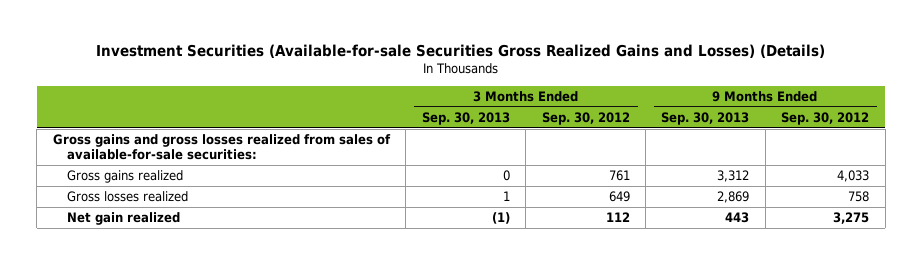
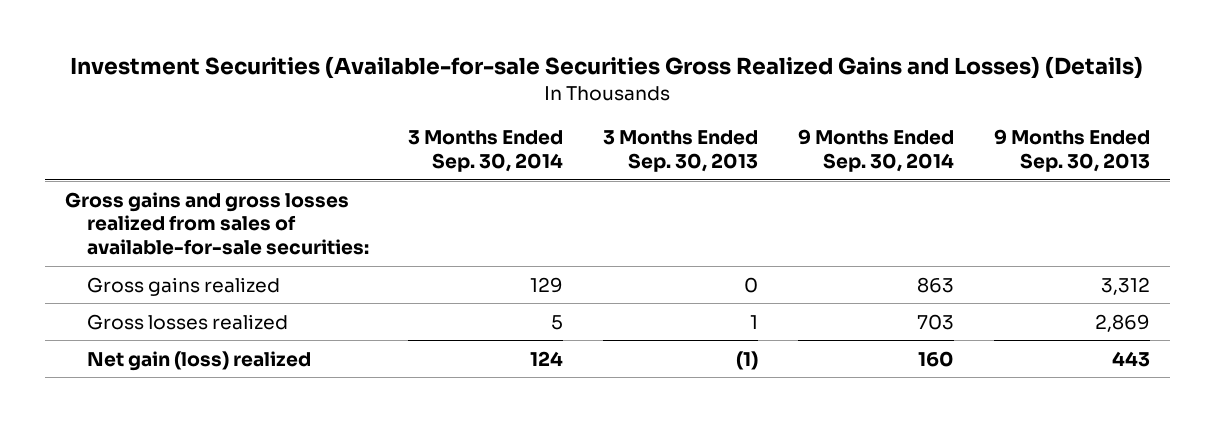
- | 3 Months Ended Sep. 30, 2013 | 3 Months Ended Sep. 30, 2012 | 9 Months Ended Sep. 30, 2013 | 9 Months Ended Sep. 30, 2012
+ | 3 Months Ended Sep. 30, 2014 | 3 Months Ended Sep. 30, 2013 | 9 Months Ended Sep. 30, 2014 | 9 Months Ended Sep. 30, 2013
- Net gain realized | (1) | 112 | 443 | 3,275
+ Net gain (loss) realized | 124 | (1) | 160 | 443

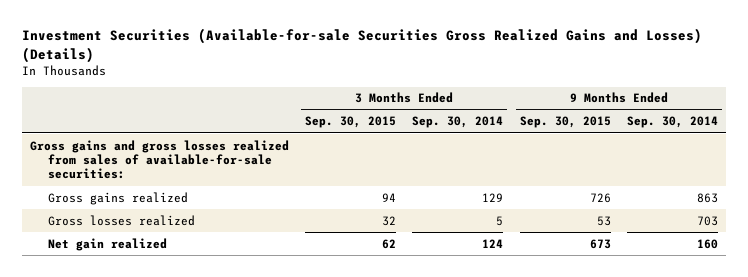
- | 3 Months Ended Sep. 30, 2014 | 3 Months Ended Sep. 30, 2013 | 9 Months Ended Sep. 30, 2014 | 9 Months Ended Sep. 30, 2013
+ | 3 Months Ended Sep. 30, 2015 | 3 Months Ended Sep. 30, 2014 | 9 Months Ended Sep. 30, 2015 | 9 Months Ended Sep. 30, 2014
- Net gain (loss) realized | 124 | (1) | 160 | 443
+ Net gain realized | 62 | 124 | 673 | 160

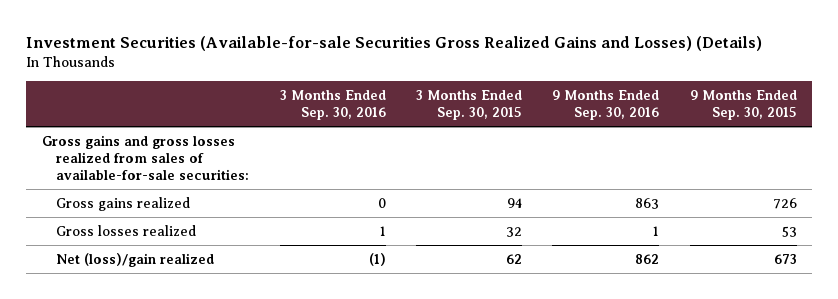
- | 3 Months Ended Sep. 30, 2015 | 3 Months Ended Sep. 30, 2014 | 9 Months Ended Sep. 30, 2015 | 9 Months Ended Sep. 30, 2014
+ | 3 Months Ended Sep. 30, 2016 | 3 Months Ended Sep. 30, 2015 | 9 Months Ended Sep. 30, 2016 | 9 Months Ended Sep. 30, 2015
- Net gain realized | 62 | 124 | 673 | 160
+ Net (loss)/gain realized | (1) | 62 | 862 | 673

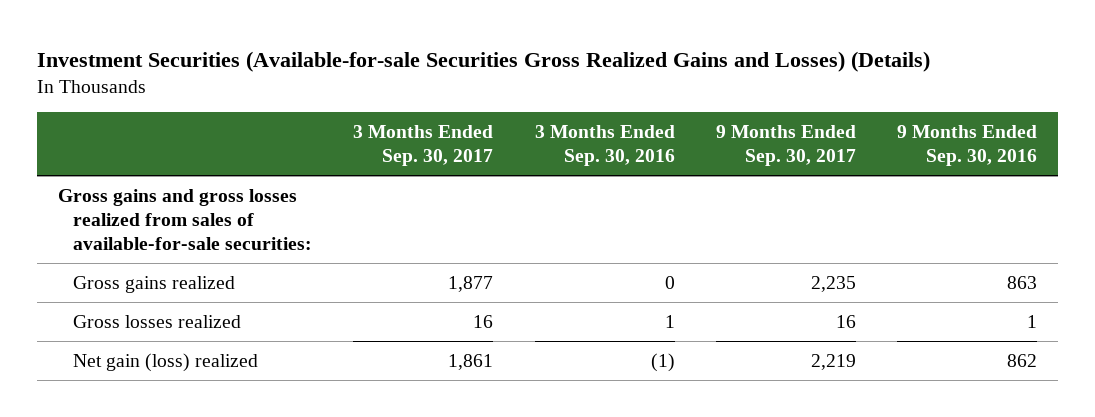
- | 3 Months Ended Sep. 30, 2016 | 3 Months Ended Sep. 30, 2015 | 9 Months Ended Sep. 30, 2016 | 9 Months Ended Sep. 30, 2015
+ | 3 Months Ended Sep. 30, 2017 | 3 Months Ended Sep. 30, 2016 | 9 Months Ended Sep. 30, 2017 | 9 Months Ended Sep. 30, 2016
- Net (loss)/gain realized | (1) | 62 | 862 | 673
+ Net gain (loss) realized | 1,861 | (1) | 2,219 | 862

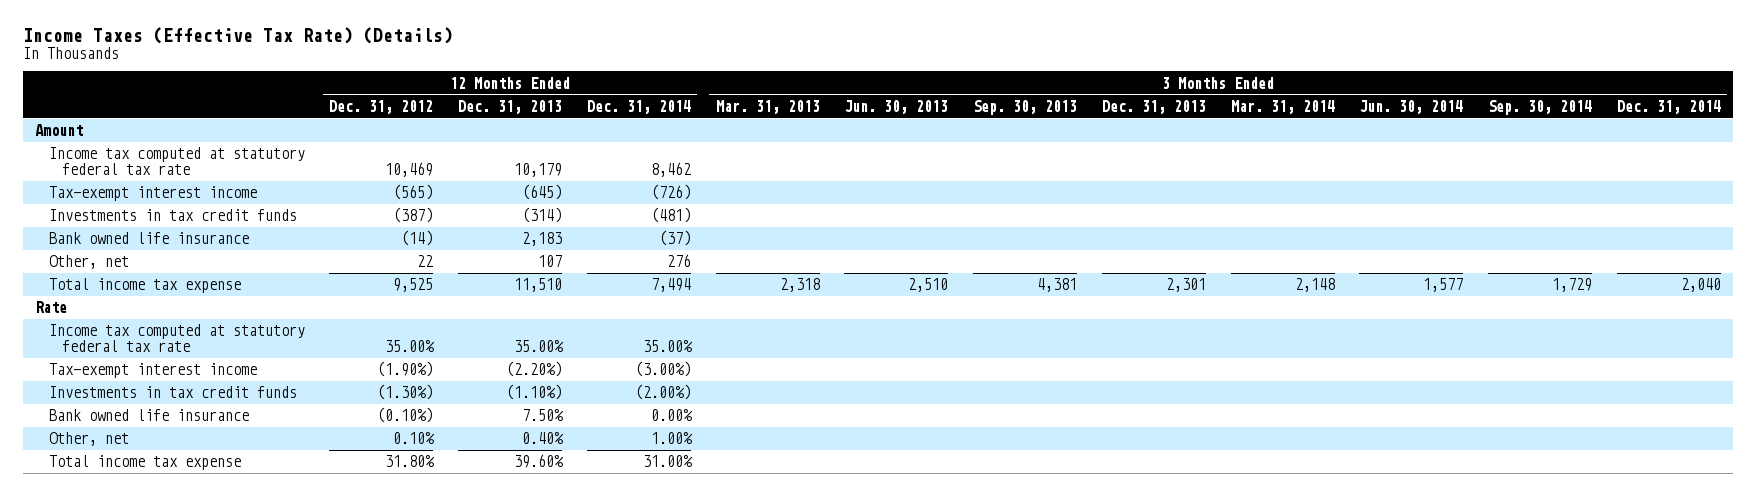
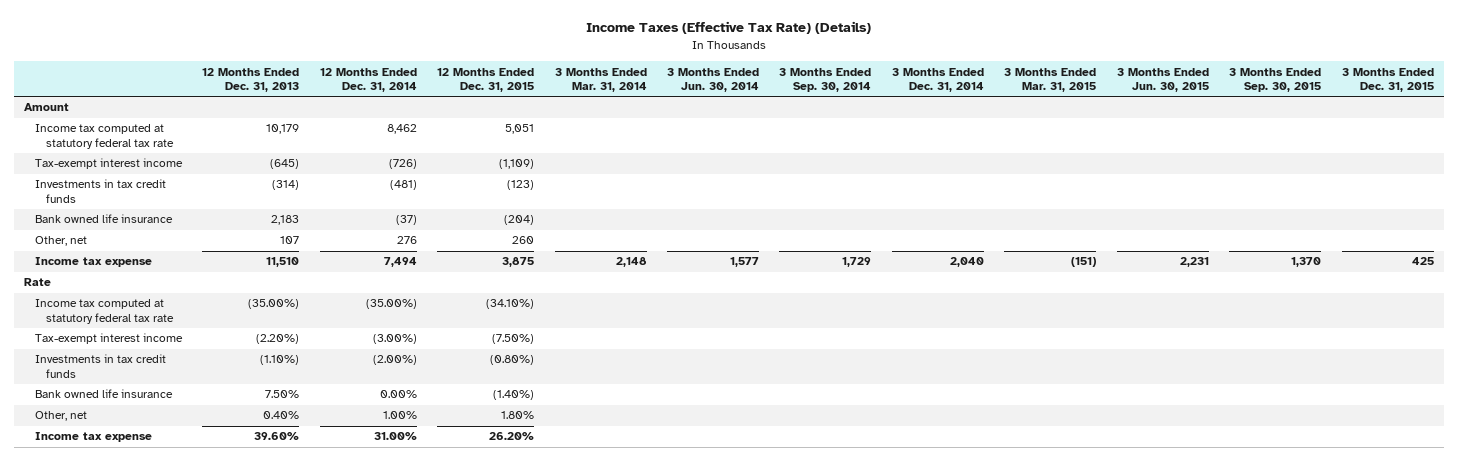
- | 12 Months Ended Dec. 31, 2012 | 12 Months Ended Dec. 31, 2013 | 12 Months Ended Dec. 31, 2014 | 3 Months Ended Mar. 31, 2013 | 3 Months Ended Jun. 30, 2013 | 3 Months Ended Sep. 30, 2013 | 3 Months Ended Dec. 31, 2013 | 3 Months Ended Mar. 31, 2014 | 3 Months Ended Jun. 30, 2014 | 3 Months Ended Sep. 30, 2014 | 3 Months Ended Dec. 31, 2014
+ | 12 Months Ended Dec. 31, 2013 | 12 Months Ended Dec. 31, 2014 | 12 Months Ended Dec. 31, 2015 | 3 Months Ended Mar. 31, 2014 | 3 Months Ended Jun. 30, 2014 | 3 Months Ended Sep. 30, 2014 | 3 Months Ended Dec. 31, 2014 | 3 Months Ended Mar. 31, 2015 | 3 Months Ended Jun. 30, 2015 | 3 Months Ended Sep. 30, 2015 | 3 Months Ended Dec. 31, 2015
- Total income tax expense | 9,525 | 11,510 | 7,494 | 2,318 | 2,510 | 4,381 | 2,301 | 2,148 | 1,577 | 1,729 | 2,040
+ Income tax expense | 11,510 | 7,494 | 3,875 | 2,148 | 1,577 | 1,729 | 2,040 | (151) | 2,231 | 1,370 | 425
- Income tax computed at statutory federal tax rate | 35.00% | 35.00% | 35.00% | | | | | | | |
+ Income tax computed at statutory federal tax rate | (35.00%) | (35.00%) | (34.10%) | | | | | | | |
- Total income tax expense | 31.80% | 39.60% | 31.00% | | | | | | | |
+ Income tax expense | 39.60% | 31.00% | 26.20% | | | | | | | |

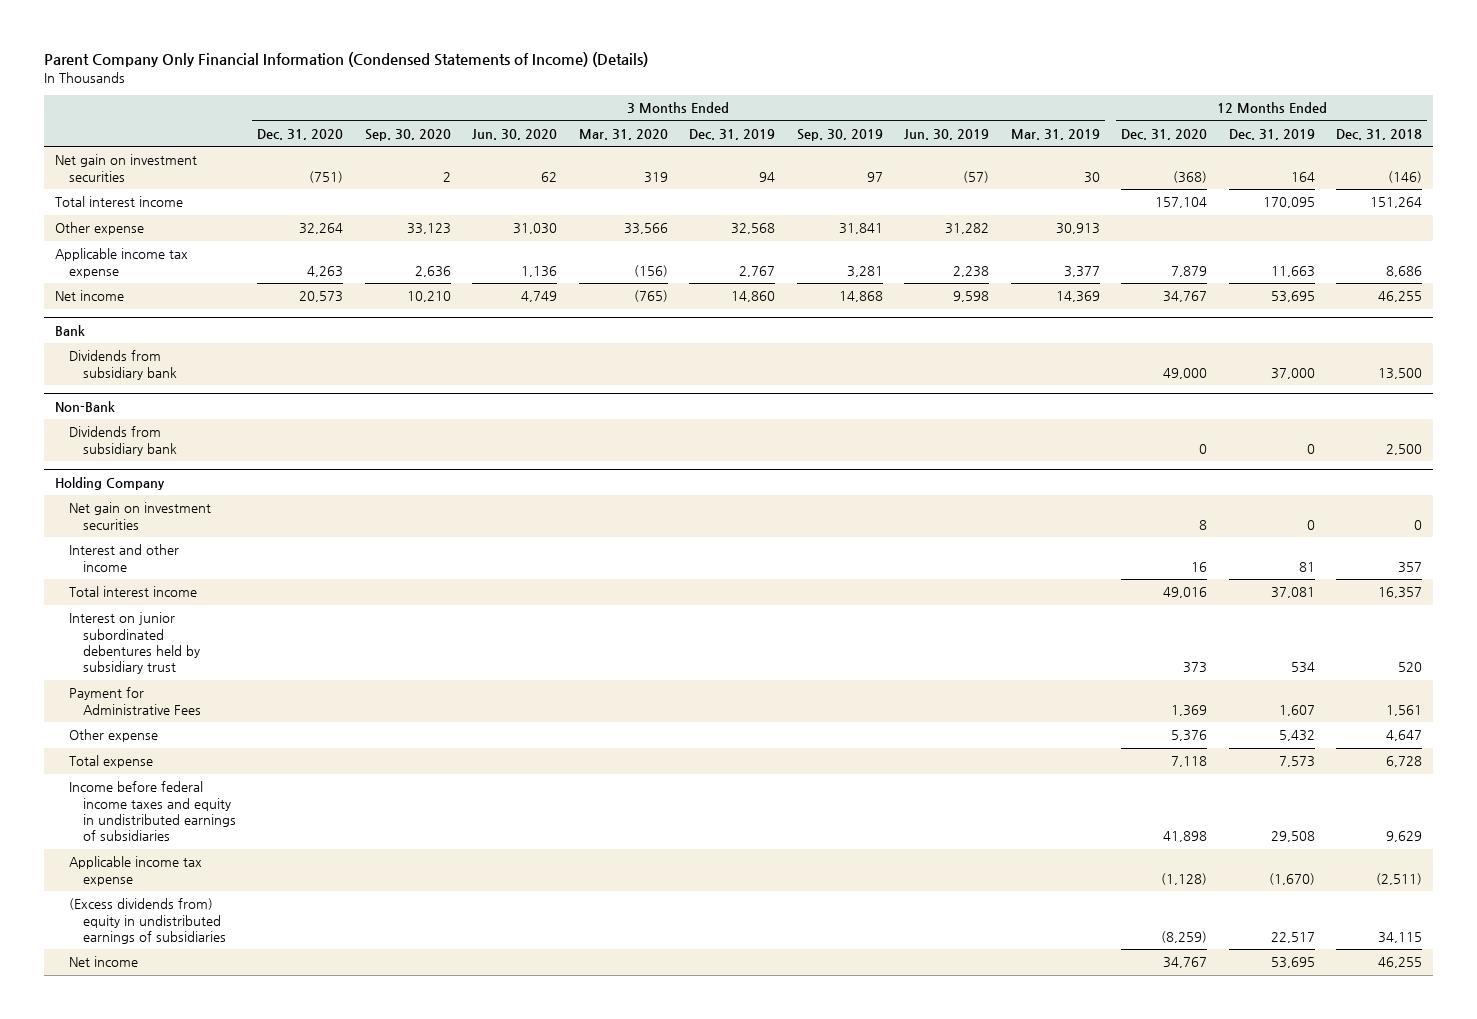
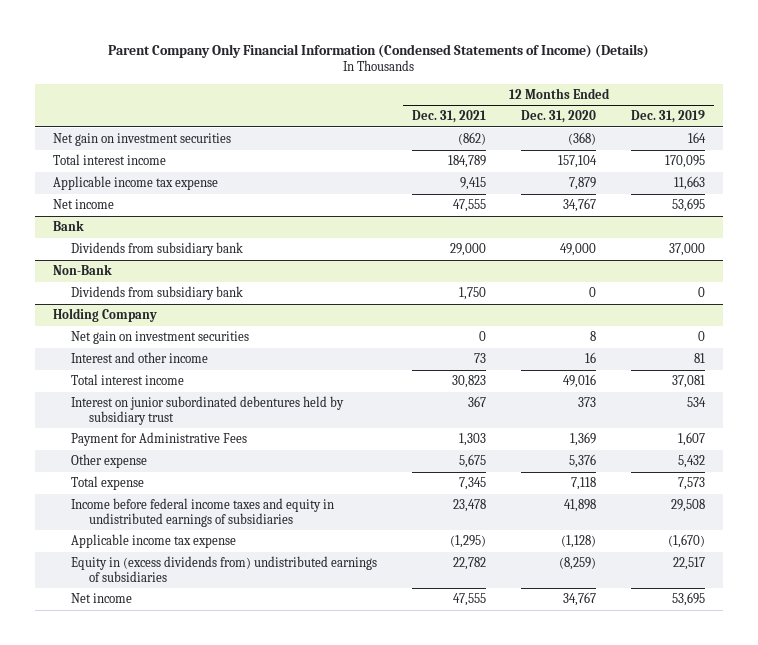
- | 3 Months Ended Dec. 31, 2020 | 3 Months Ended Sep. 30, 2020 | 3 Months Ended Jun. 30, 2020 | 3 Months Ended Mar. 31, 2020 | 3 Months Ended Dec. 31, 2019 | 3 Months Ended Sep. 30, 2019 | 3 Months Ended Jun. 30, 2019 | 3 Months Ended Mar. 31, 2019 | 12 Months Ended Dec. 31, 2020 | 12 Months Ended Dec. 31, 2019 | 12 Months Ended Dec. 31, 2018
+ | 12 Months Ended Dec. 31, 2021 | 12 Months Ended Dec. 31, 2020 | 12 Months Ended Dec. 31, 2019
- Other expense | 32,264 | 33,123 | 31,030 | 33,566 | 32,568 | 31,841 | 31,282 | 30,913 | | |
@ Holding Company
- (Excess dividends from) equity in undistributed earnings of subsidiaries | | | | | | | | | (8,259) | 22,517 | 34,115
+ Equity in (excess dividends from) undistributed earnings of subsidiaries | 22,782 | (8,259) | 22,517

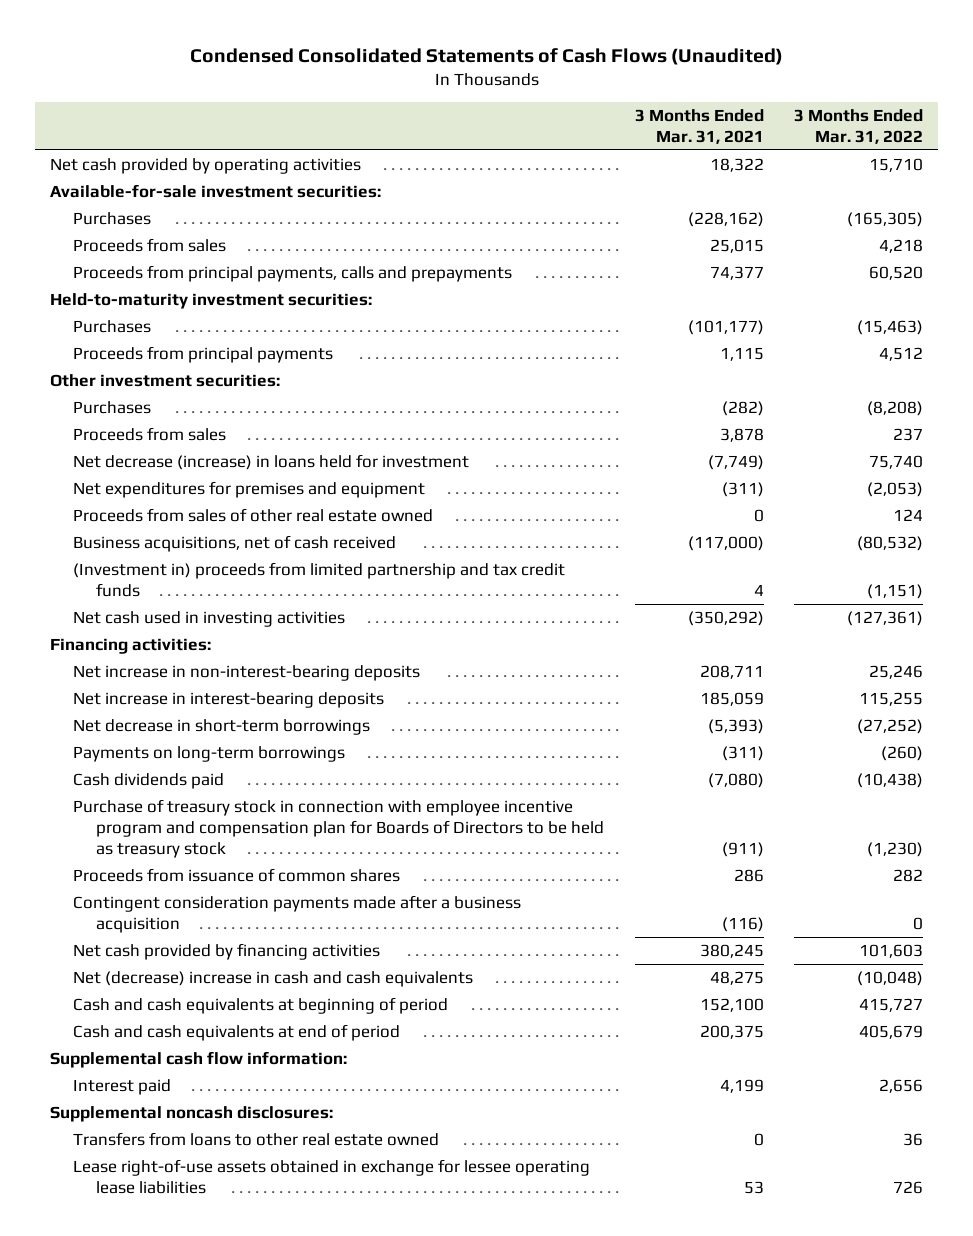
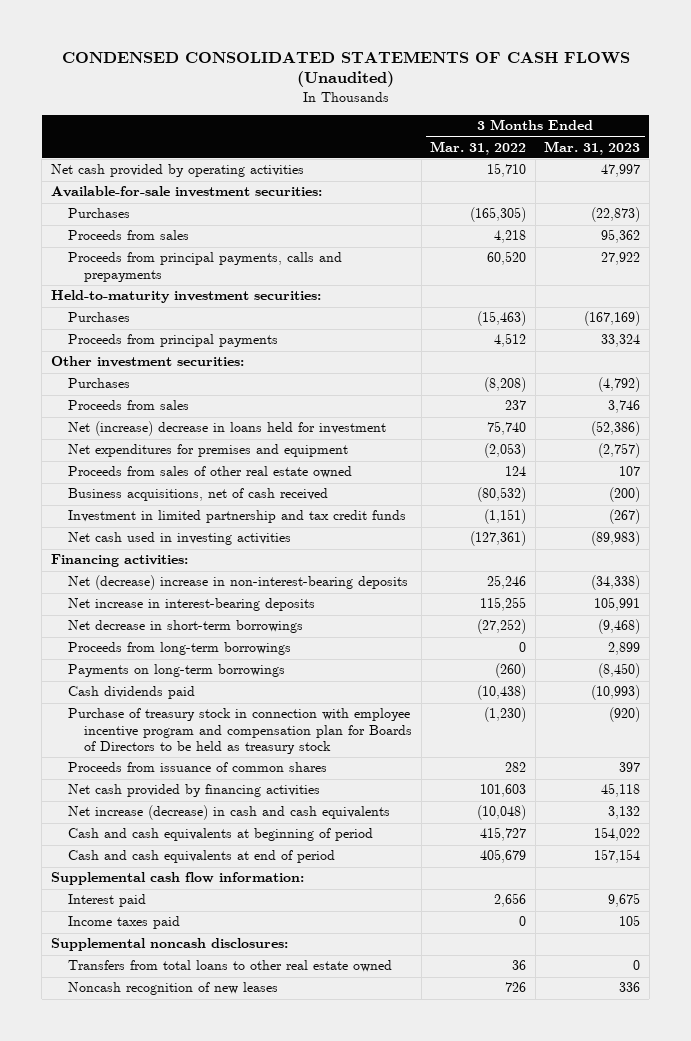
- Condensed Consolidated Statements of Cash Flows (Unaudited)
+ CONDENSED CONSOLIDATED STATEMENTS OF CASH FLOWS (Unaudited)
- | 3 Months Ended Mar. 31, 2021 | 3 Months Ended Mar. 31, 2022
+ | 3 Months Ended Mar. 31, 2022 | 3 Months Ended Mar. 31, 2023
- Net decrease (increase) in loans held for investment | (7,749) | 75,740
+ Net (increase) decrease in loans held for investment | 75,740 | (52,386)
- (Investment in) proceeds from limited partnership and tax credit funds | 4 | (1,151)
+ Investment in limited partnership and tax credit funds | (1,151) | (267)
- Net increase in non-interest-bearing deposits | 208,711 | 25,246
+ Net (decrease) increase in non-interest-bearing deposits | 25,246 | (34,338)
+ Proceeds from long-term borrowings | 0 | 2,899
- Contingent consideration payments made after a business acquisition | (116) | 0
- Net (decrease) increase in cash and cash equivalents | 48,275 | (10,048)
+ Net increase (decrease) in cash and cash equivalents | (10,048) | 3,132
+ Income taxes paid | 0 | 105
- Transfers from loans to other real estate owned | 0 | 36
- Lease right-of-use assets obtained in exchange for lessee operating lease liabilities | 53 | 726
+ Transfers from total loans to other real estate owned | 36 | 0
+ Noncash recognition of new leases | 726 | 336

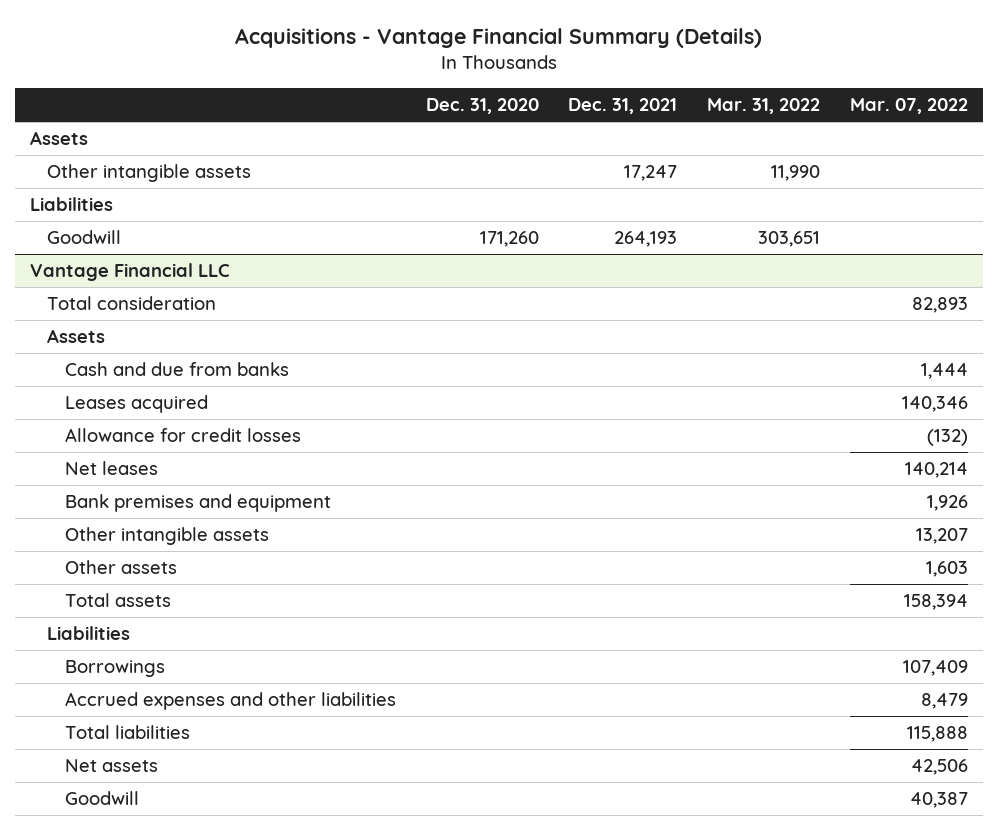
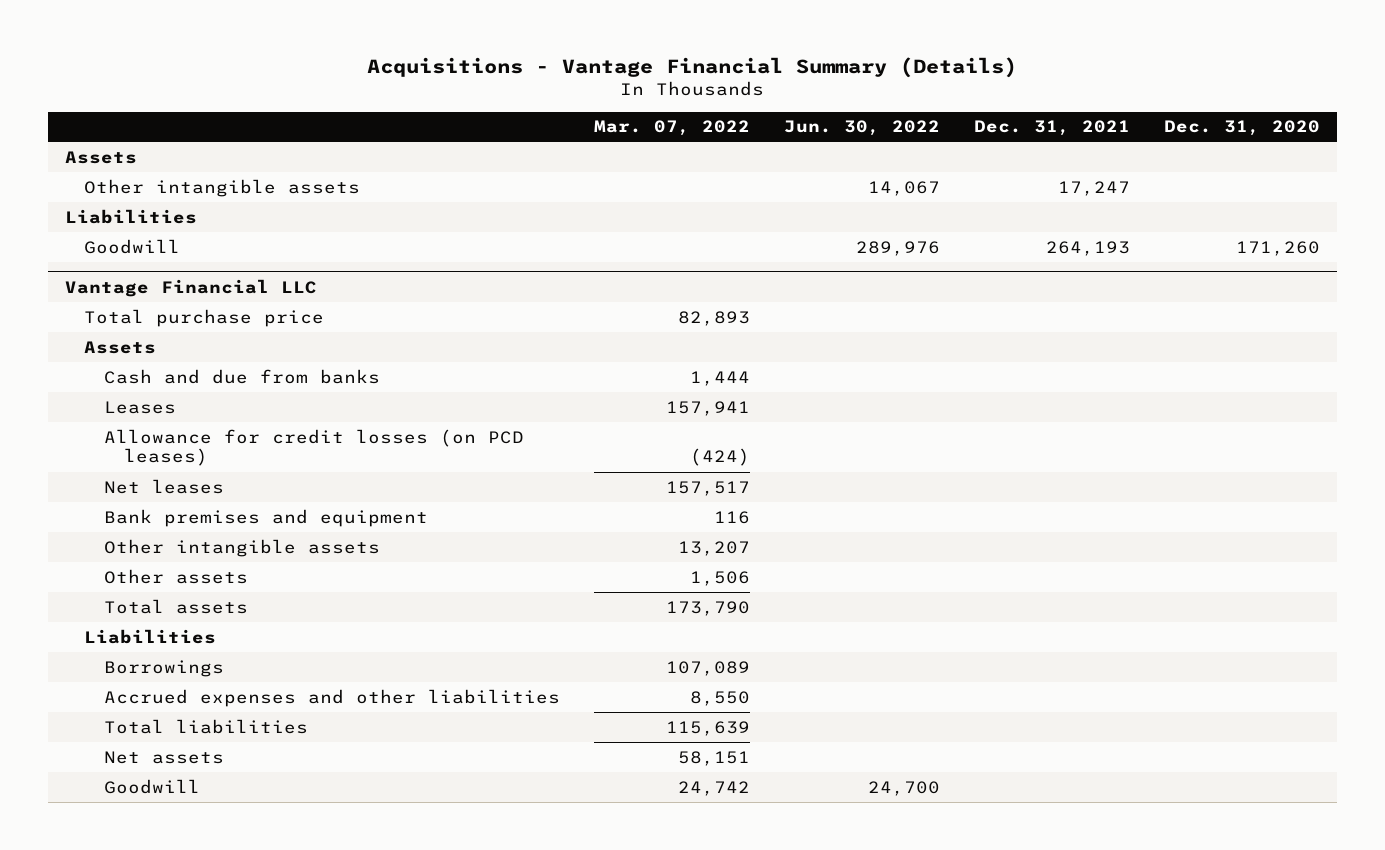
- | Dec. 31, 2020 | Dec. 31, 2021 | Mar. 31, 2022 | Mar. 07, 2022
+ | Mar. 07, 2022 | Jun. 30, 2022 | Dec. 31, 2021 | Dec. 31, 2020
@ Vantage Financial LLC
- Total consideration | | | | 82,893
+ Total purchase price | 82,893 | | |
- Leases acquired | | | | 140,346
- Allowance for credit losses | | | | (132)
- Net leases | | | | 140,214
- Bank premises and equipment | | | | 1,926
+ Leases | 157,941 | | |
+ Allowance for credit losses (on PCD leases) | (424) | | |
+ Net leases | 157,517 | | |
+ Bank premises and equipment | 116 | | |
- Other assets | | | | 1,603
- Total assets | | | | 158,394
+ Other assets | 1,506 | | |
+ Total assets | 173,790 | | |
- Borrowings | | | | 107,409
- Accrued expenses and other liabilities | | | | 8,479
- Total liabilities | | | | 115,888
- Net assets | | | | 42,506
- Goodwill | | | | 40,387
+ Borrowings | 107,089 | | |
+ Accrued expenses and other liabilities | 8,550 | | |
+ Total liabilities | 115,639 | | |
+ Net assets | 58,151 | | |
+ Goodwill | 24,742 | 24,700 | |

